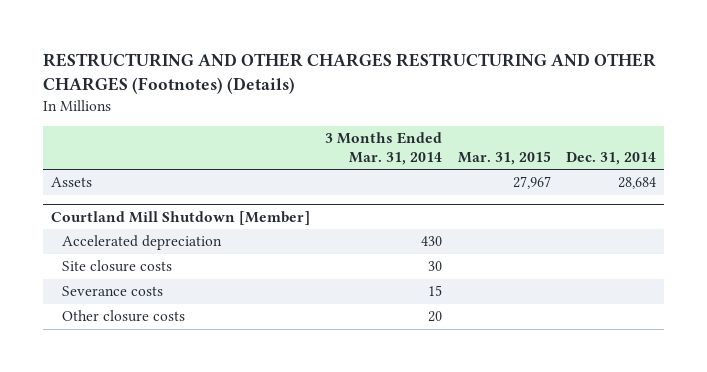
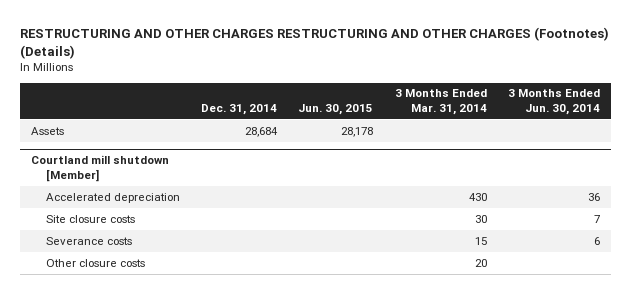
- | 3 Months Ended Mar. 31, 2014 | Mar. 31, 2015 | Dec. 31, 2014
+ | Dec. 31, 2014 | Jun. 30, 2015 | 3 Months Ended Mar. 31, 2014 | 3 Months Ended Jun. 30, 2014
- Courtland Mill Shutdown [Member]
+ Courtland mill shutdown [Member]

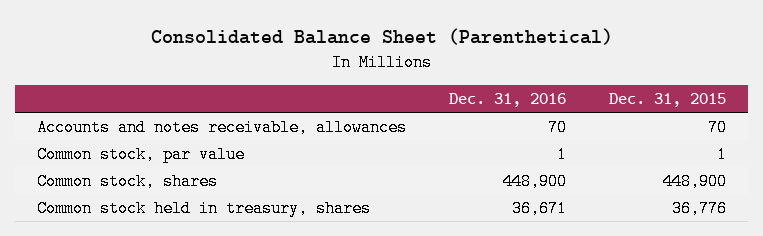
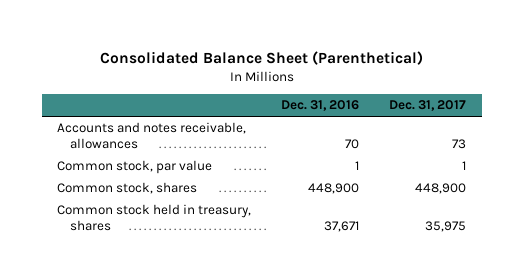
- | Dec. 31, 2016 | Dec. 31, 2015
+ | Dec. 31, 2016 | Dec. 31, 2017
- Common stock held in treasury, shares | 36,671 | 36,776
+ Common stock held in treasury, shares | 37,671 | 35,975

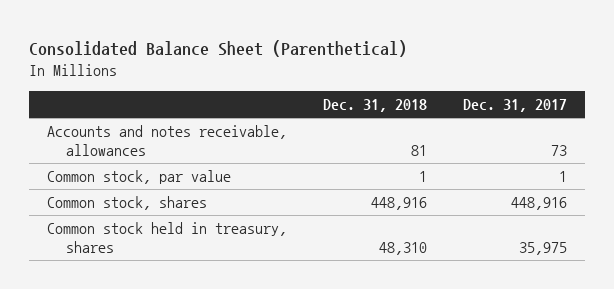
- | Dec. 31, 2016 | Dec. 31, 2017
+ | Dec. 31, 2018 | Dec. 31, 2017
- Common stock, shares | 448,900 | 448,900
+ Common stock, shares | 448,916 | 448,916

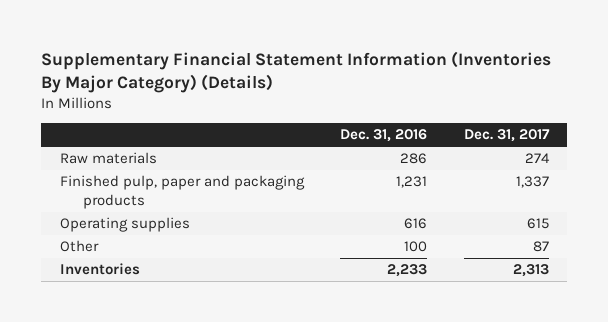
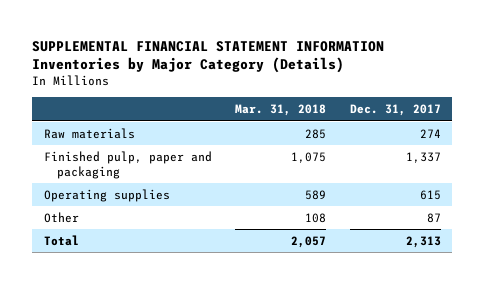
- Supplementary Financial Statement Information (Inventories By Major Category) (Details)
+ SUPPLEMENTAL FINANCIAL STATEMENT INFORMATION Inventories by Major Category (Details)
- | Dec. 31, 2016 | Dec. 31, 2017
+ | Mar. 31, 2018 | Dec. 31, 2017
- Finished pulp, paper and packaging products | 1,231 | 1,337
+ Finished pulp, paper and packaging | 1,075 | 1,337
- Inventories | 2,233 | 2,313
+ Total | 2,057 | 2,313

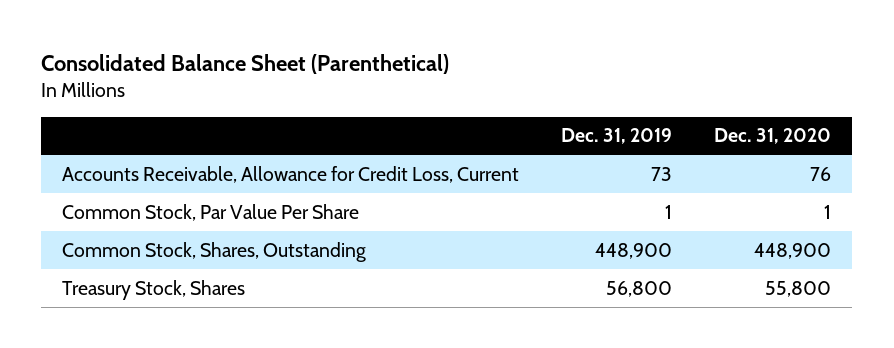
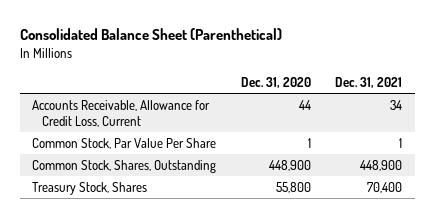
- | Dec. 31, 2019 | Dec. 31, 2020
+ | Dec. 31, 2020 | Dec. 31, 2021
- Accounts Receivable, Allowance for Credit Loss, Current | 73 | 76
+ Accounts Receivable, Allowance for Credit Loss, Current | 44 | 34

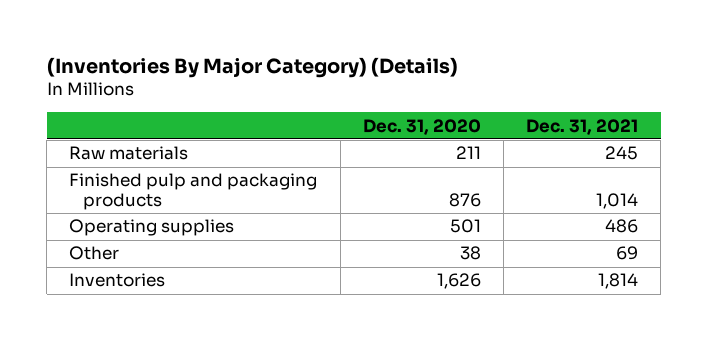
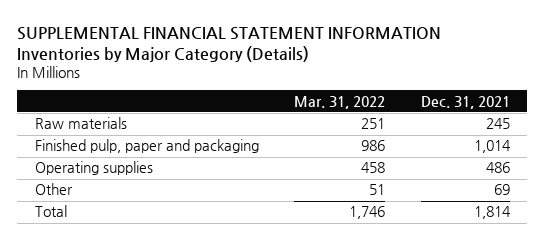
- (Inventories By Major Category) (Details)
+ SUPPLEMENTAL FINANCIAL STATEMENT INFORMATION Inventories by Major Category (Details)
- | Dec. 31, 2020 | Dec. 31, 2021
+ | Mar. 31, 2022 | Dec. 31, 2021
- Finished pulp and packaging products | 876 | 1,014
+ Finished pulp, paper and packaging | 986 | 1,014
- Inventories | 1,626 | 1,814
+ Total | 1,746 | 1,814

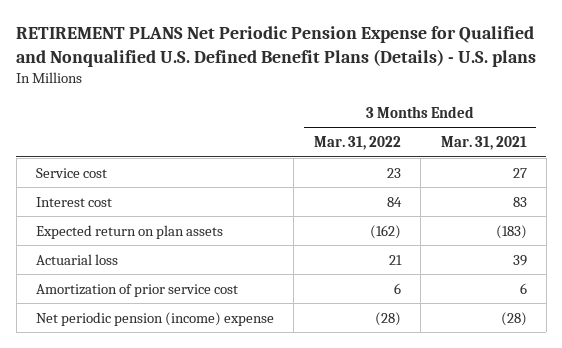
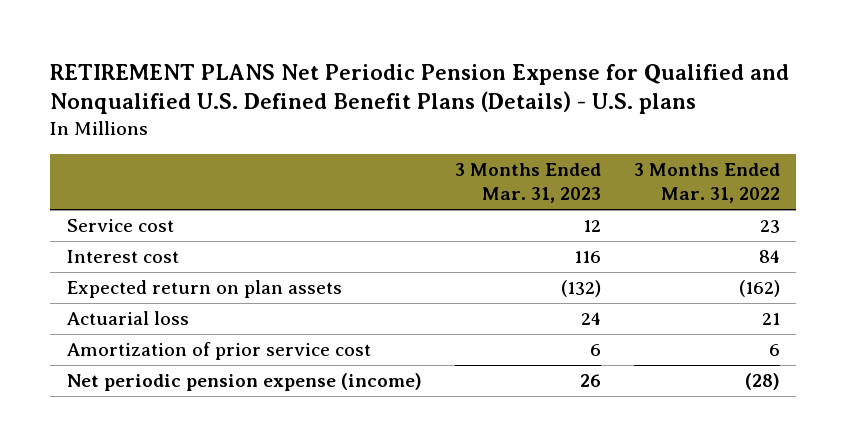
- | 3 Months Ended Mar. 31, 2022 | 3 Months Ended Mar. 31, 2021
+ | 3 Months Ended Mar. 31, 2023 | 3 Months Ended Mar. 31, 2022
- Net periodic pension (income) expense | (28) | (28)
+ Net periodic pension expense (income) | 26 | (28)

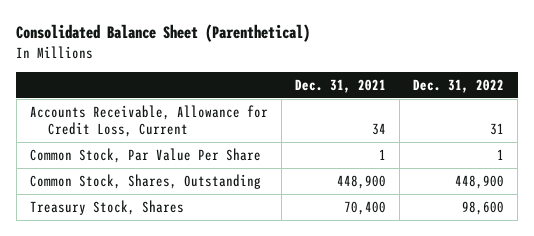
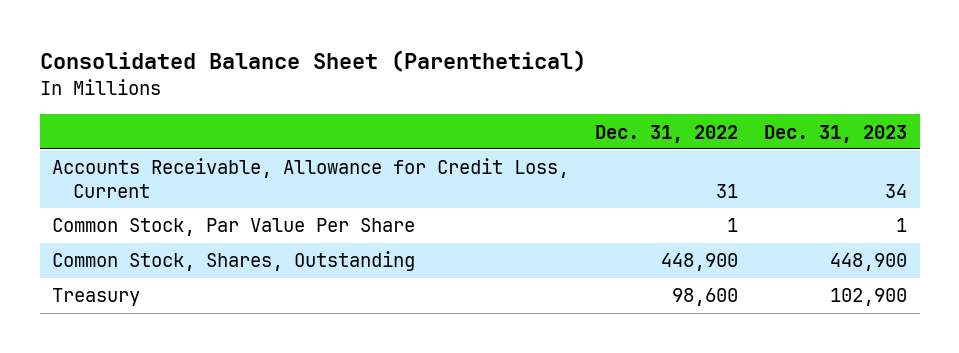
- | Dec. 31, 2021 | Dec. 31, 2022
+ | Dec. 31, 2022 | Dec. 31, 2023
- Treasury Stock, Shares | 70,400 | 98,600
+ Treasury | 98,600 | 102,900

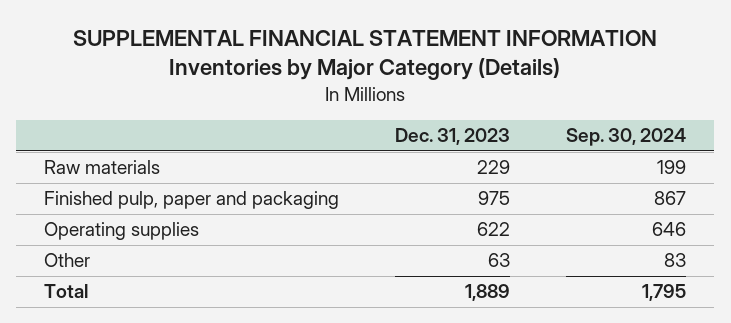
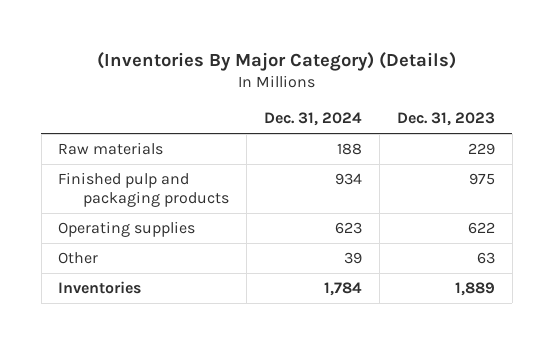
- SUPPLEMENTAL FINANCIAL STATEMENT INFORMATION Inventories by Major Category (Details)
+ (Inventories By Major Category) (Details)
- | Dec. 31, 2023 | Sep. 30, 2024
+ | Dec. 31, 2024 | Dec. 31, 2023
- Finished pulp, paper and packaging | 975 | 867
+ Finished pulp and packaging products | 934 | 975
- Total | 1,889 | 1,795
+ Inventories | 1,784 | 1,889

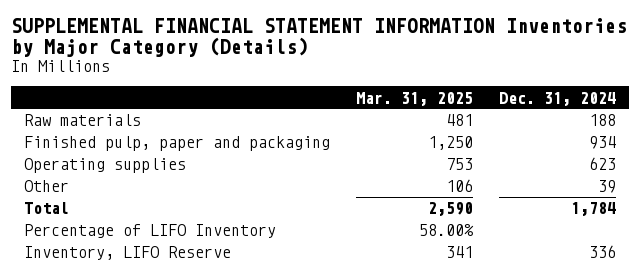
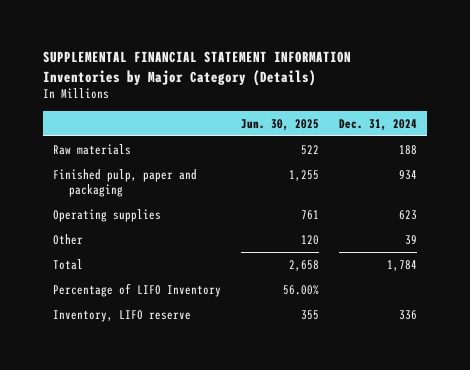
- | Mar. 31, 2025 | Dec. 31, 2024
+ | Jun. 30, 2025 | Dec. 31, 2024
- Inventory, LIFO Reserve | 341 | 336
+ Inventory, LIFO reserve | 355 | 336

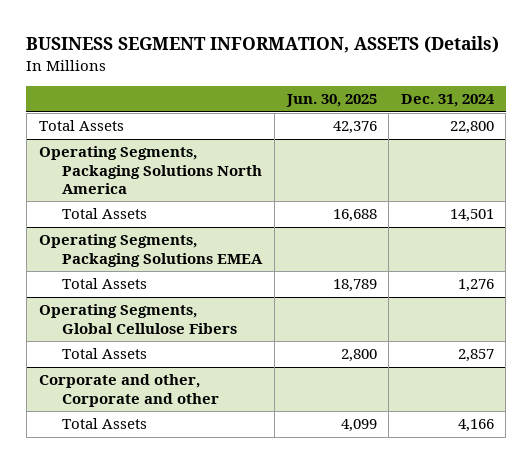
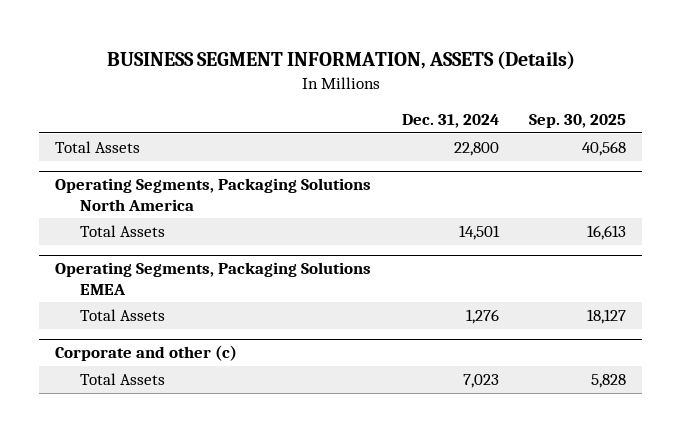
- | Jun. 30, 2025 | Dec. 31, 2024
+ | Dec. 31, 2024 | Sep. 30, 2025
- Operating Segments, Global Cellulose Fibers
- Total Assets | 2,800 | 2,857
- Corporate and other, Corporate and other
- Total Assets | 4,099 | 4,166
+ Corporate and other (c)
+ Total Assets | 7,023 | 5,828

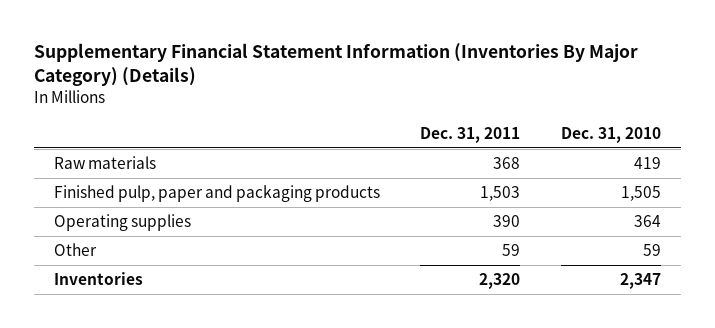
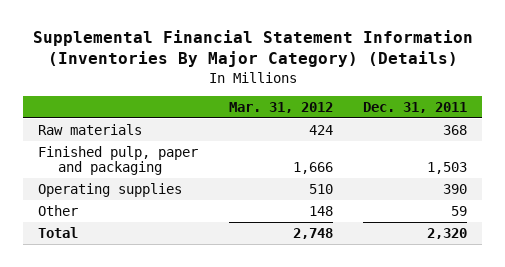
- Supplementary Financial Statement Information (Inventories By Major Category) (Details)
+ Supplemental Financial Statement Information (Inventories By Major Category) (Details)
- | Dec. 31, 2011 | Dec. 31, 2010
+ | Mar. 31, 2012 | Dec. 31, 2011
- Finished pulp, paper and packaging products | 1,503 | 1,505
+ Finished pulp, paper and packaging | 1,666 | 1,503
- Inventories | 2,320 | 2,347
+ Total | 2,748 | 2,320

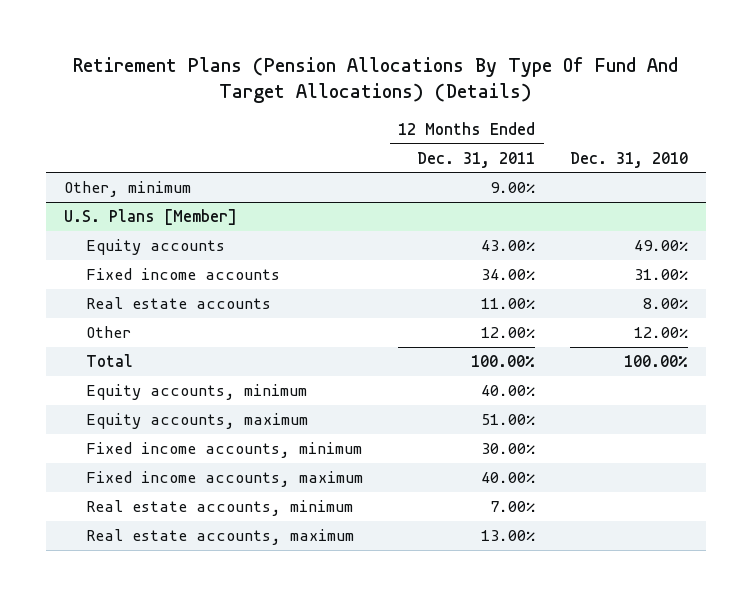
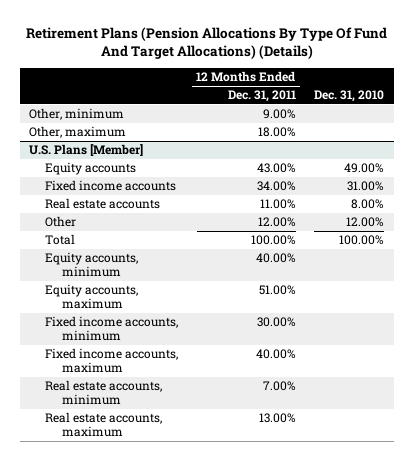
+ Other, maximum | 18.00% |

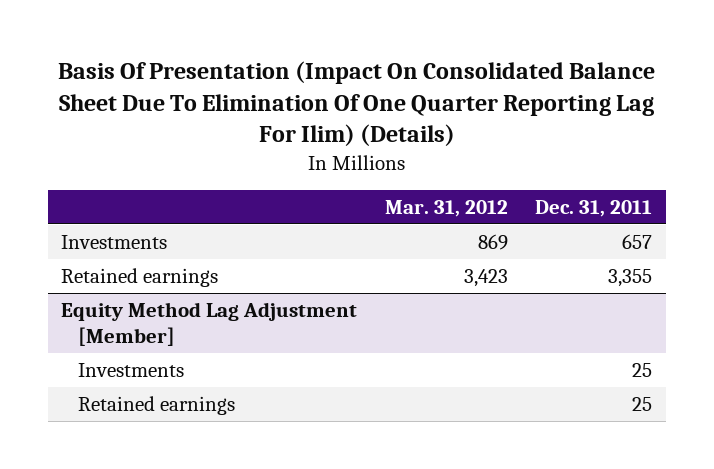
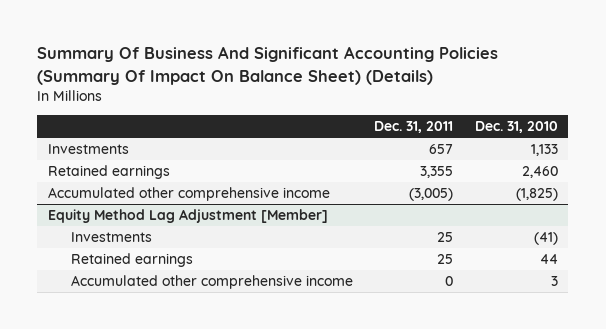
- Basis Of Presentation (Impact On Consolidated Balance Sheet Due To Elimination Of One Quarter Reporting Lag For Ilim) (Details)
+ Summary Of Business And Significant Accounting Policies (Summary Of Impact On Balance Sheet) (Details)
- | Mar. 31, 2012 | Dec. 31, 2011
+ | Dec. 31, 2011 | Dec. 31, 2010
+ Accumulated other comprehensive income | (3,005) | (1,825)
@ Equity Method Lag Adjustment [Member]
+ Accumulated other comprehensive income | 0 | 3

